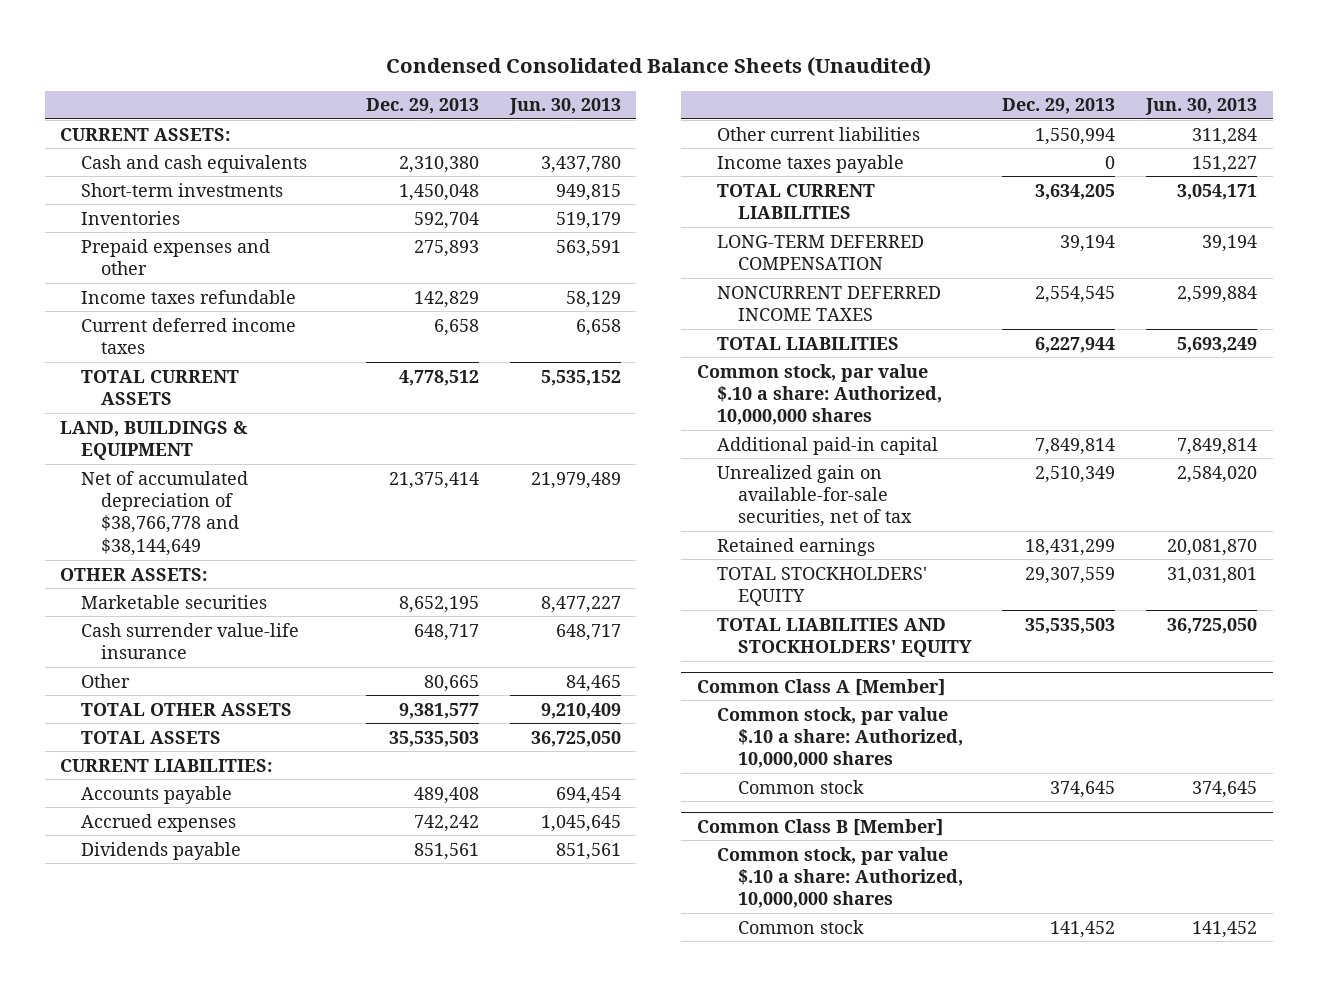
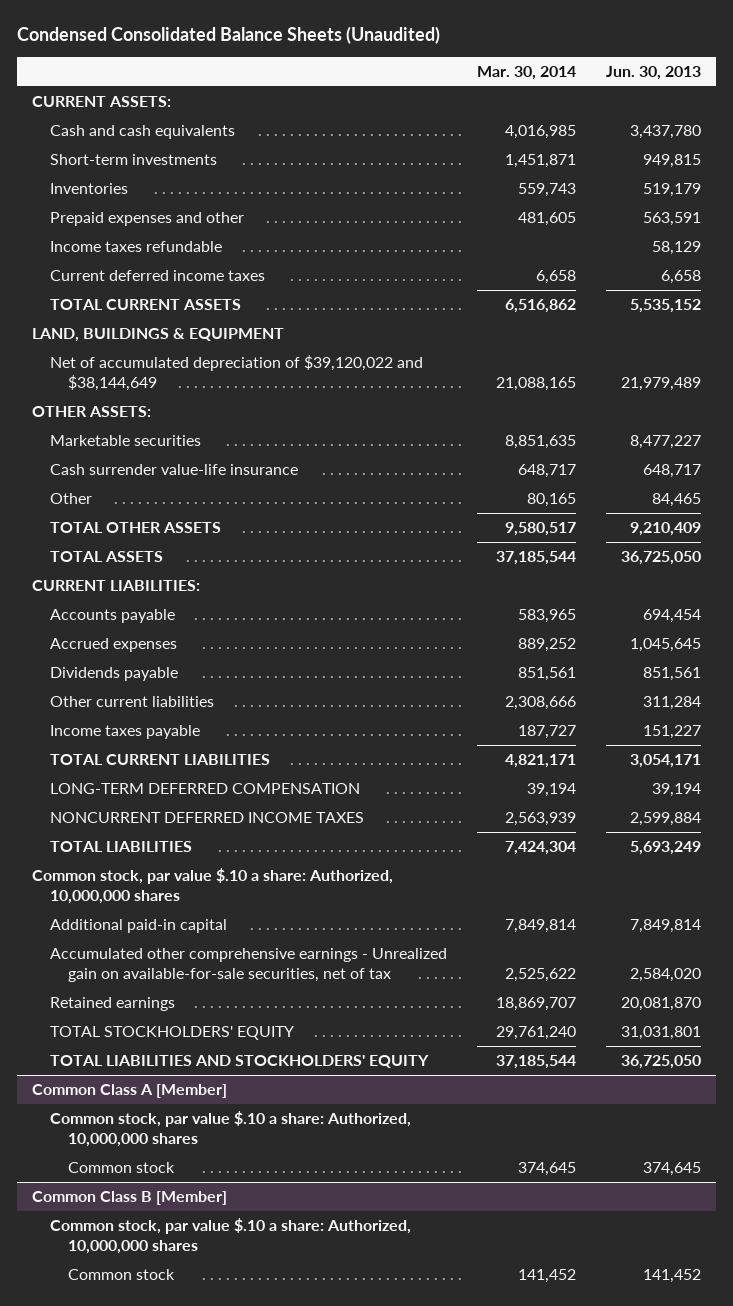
- | Dec. 29, 2013 | Jun. 30, 2013
+ | Mar. 30, 2014 | Jun. 30, 2013
- Net of accumulated depreciation of $38,766,778 and $38,144,649 | 21,375,414 | 21,979,489
+ Net of accumulated depreciation of $39,120,022 and $38,144,649 | 21,088,165 | 21,979,489
- Unrealized gain on available-for-sale securities, net of tax | 2,510,349 | 2,584,020
+ Accumulated other comprehensive earnings - Unrealized gain on available-for-sale securities, net of tax | 2,525,622 | 2,584,020

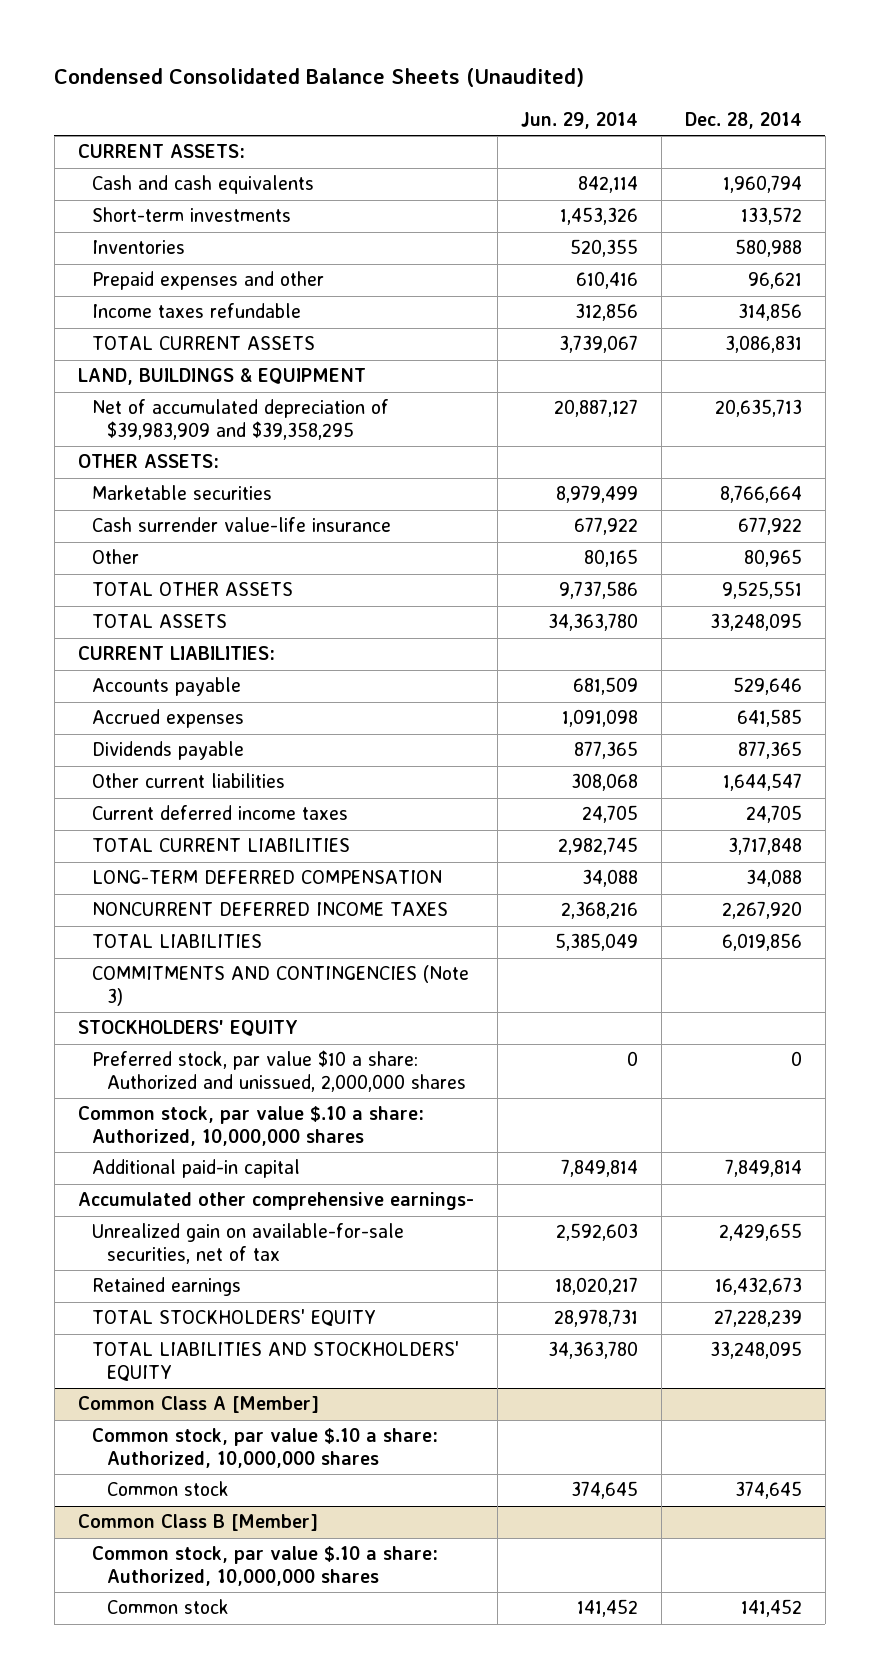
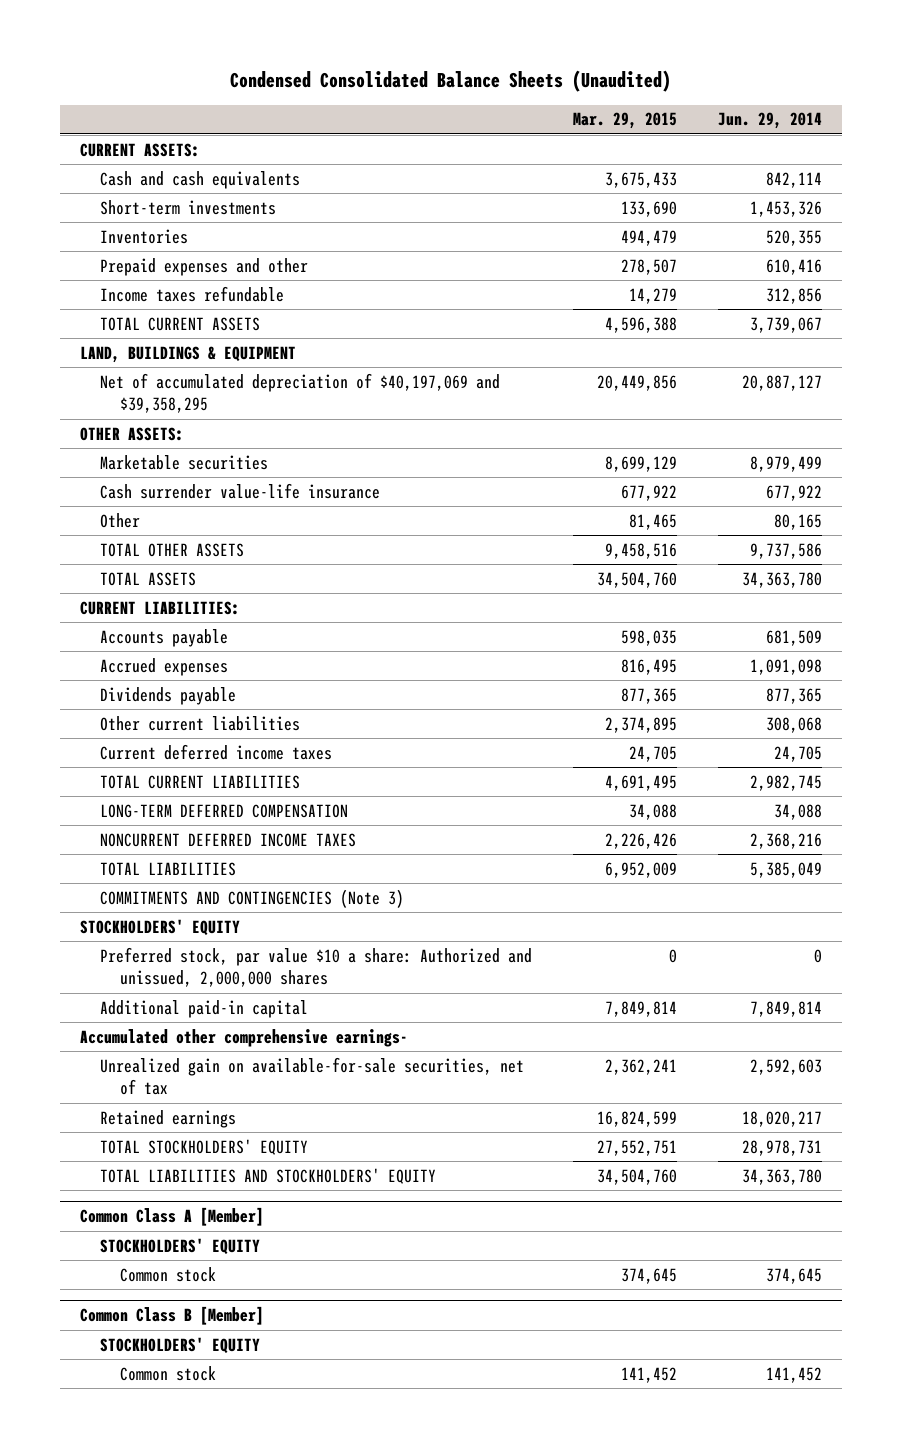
- | Jun. 29, 2014 | Dec. 28, 2014
+ | Mar. 29, 2015 | Jun. 29, 2014
- Net of accumulated depreciation of $39,983,909 and $39,358,295 | 20,887,127 | 20,635,713
+ Net of accumulated depreciation of $40,197,069 and $39,358,295 | 20,449,856 | 20,887,127
- Common stock, par value $.10 a share: Authorized, 10,000,000 shares
@ Common Class A [Member]
- Common stock, par value $.10 a share: Authorized, 10,000,000 shares
+ STOCKHOLDERS' EQUITY
@ Common Class B [Member]
- Common stock, par value $.10 a share: Authorized, 10,000,000 shares
+ STOCKHOLDERS' EQUITY

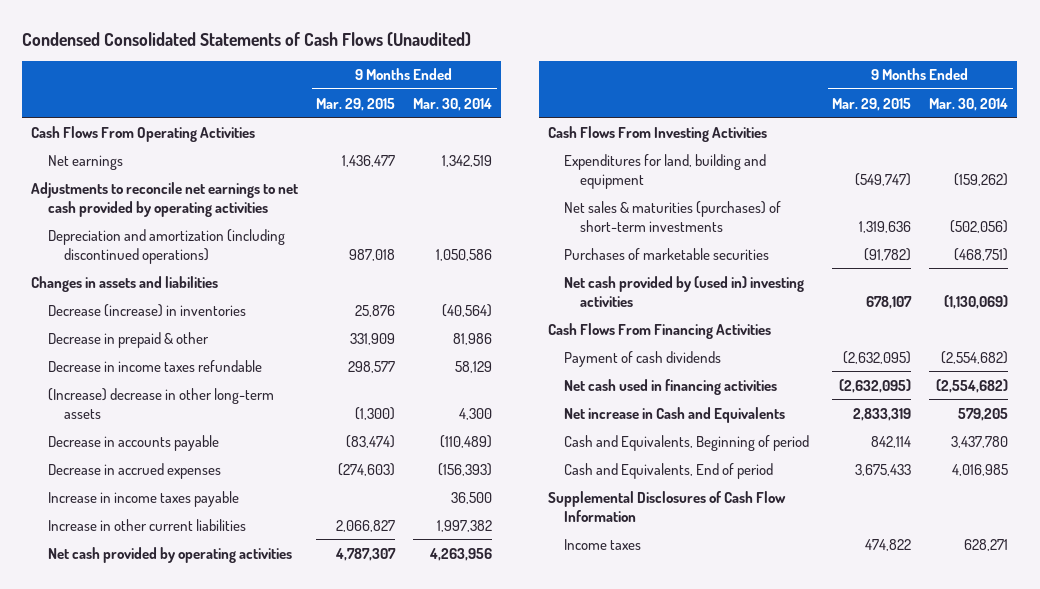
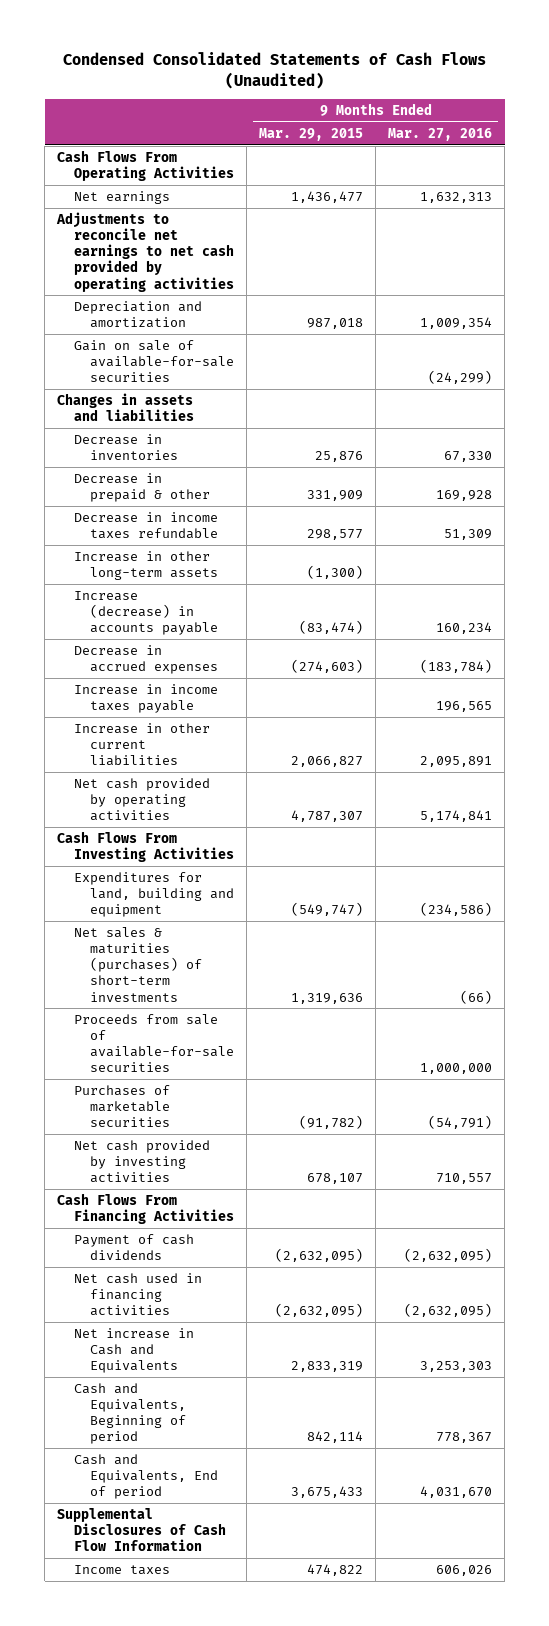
- | 9 Months Ended Mar. 29, 2015 | 9 Months Ended Mar. 30, 2014
+ | 9 Months Ended Mar. 29, 2015 | 9 Months Ended Mar. 27, 2016
- Depreciation and amortization (including discontinued operations) | 987,018 | 1,050,586
+ Depreciation and amortization | 987,018 | 1,009,354
+ Gain on sale of available-for-sale securities | | (24,299)
- Decrease (increase) in inventories | 25,876 | (40,564)
+ Decrease in inventories | 25,876 | 67,330
- (Increase) decrease in other long-term assets | (1,300) | 4,300
- Decrease in accounts payable | (83,474) | (110,489)
+ Increase in other long-term assets | (1,300) |
+ Increase (decrease) in accounts payable | (83,474) | 160,234
+ Proceeds from sale of available-for-sale securities | | 1,000,000
- Net cash provided by (used in) investing activities | 678,107 | (1,130,069)
+ Net cash provided by investing activities | 678,107 | 710,557

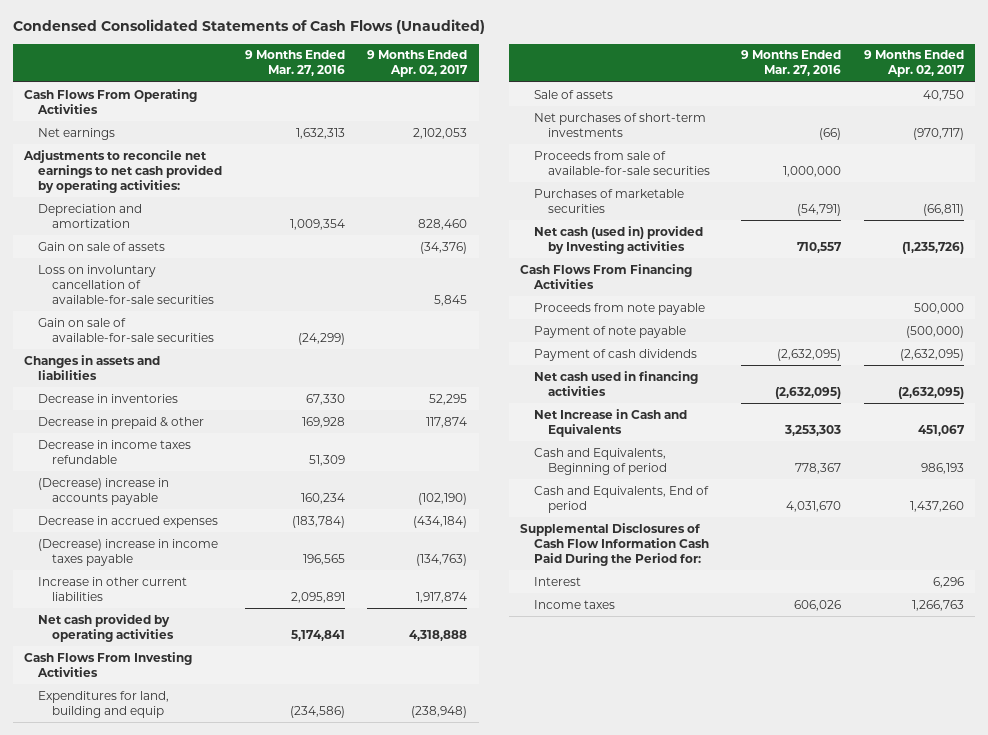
- | 9 Months Ended Mar. 29, 2015 | 9 Months Ended Mar. 27, 2016
+ | 9 Months Ended Mar. 27, 2016 | 9 Months Ended Apr. 02, 2017
- Adjustments to reconcile net earnings to net cash provided by operating activities
+ Adjustments to reconcile net earnings to net cash provided by operating activities:
+ Gain on sale of assets | | (34,376)
+ Loss on involuntary cancellation of available-for-sale securities | | 5,845
- Increase in other long-term assets | (1,300) |
- Increase (decrease) in accounts payable | (83,474) | 160,234
+ (Decrease) increase in accounts payable | 160,234 | (102,190)
- Increase in income taxes payable | | 196,565
+ (Decrease) increase in income taxes payable | 196,565 | (134,763)
- Expenditures for land, building and equipment | (549,747) | (234,586)
- Net sales & maturities (purchases) of short-term investments | 1,319,636 | (66)
+ Expenditures for land, building and equip | (234,586) | (238,948)
+ Sale of assets | | 40,750
+ Net purchases of short-term investments | (66) | (970,717)
- Net cash provided by investing activities | 678,107 | 710,557
+ Net cash (used in) provided by Investing activities | 710,557 | (1,235,726)
+ Proceeds from note payable | | 500,000
+ Payment of note payable | | (500,000)
- Net increase in Cash and Equivalents | 2,833,319 | 3,253,303
+ Net Increase in Cash and Equivalents | 3,253,303 | 451,067
- Supplemental Disclosures of Cash Flow Information
+ Supplemental Disclosures of Cash Flow Information Cash Paid During the Period for:
+ Interest | | 6,296

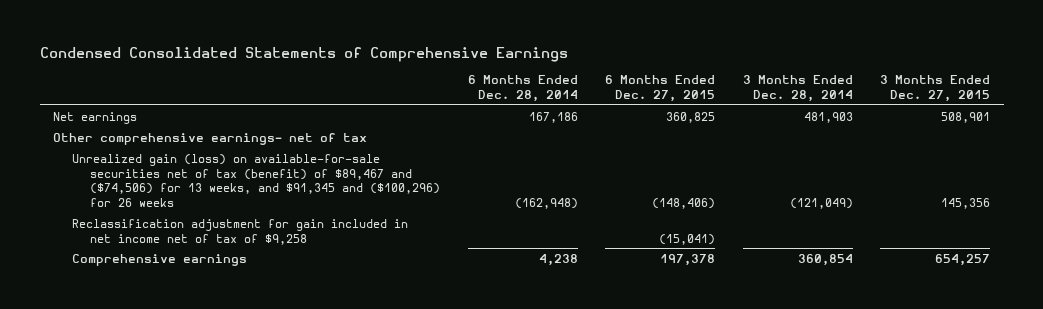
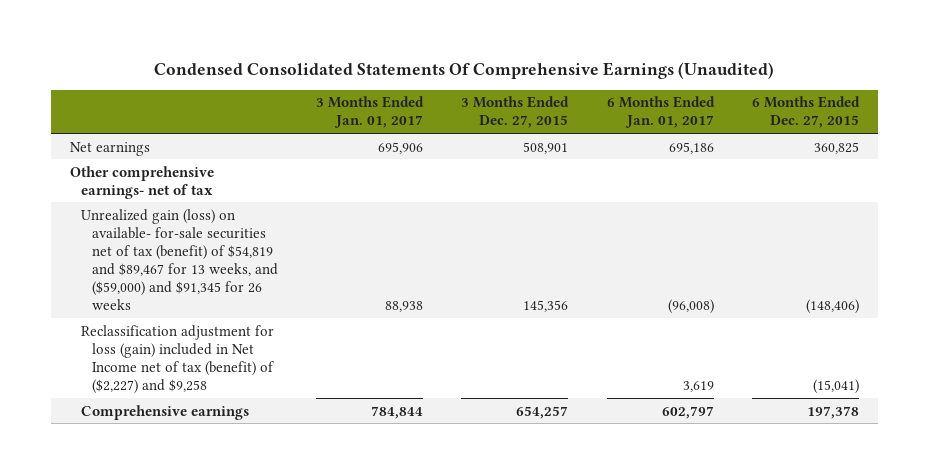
- Condensed Consolidated Statements of Comprehensive Earnings
+ Condensed Consolidated Statements Of Comprehensive Earnings (Unaudited)
- | 6 Months Ended Dec. 28, 2014 | 6 Months Ended Dec. 27, 2015 | 3 Months Ended Dec. 28, 2014 | 3 Months Ended Dec. 27, 2015
+ | 3 Months Ended Jan. 01, 2017 | 3 Months Ended Dec. 27, 2015 | 6 Months Ended Jan. 01, 2017 | 6 Months Ended Dec. 27, 2015
- Unrealized gain (loss) on available-for-sale securities net of tax (benefit) of $89,467 and ($74,506) for 13 weeks, and $91,345 and ($100,296) for 26 weeks | (162,948) | (148,406) | (121,049) | 145,356
- Reclassification adjustment for gain included in net income net of tax of $9,258 | | (15,041) | |
+ Unrealized gain (loss) on available- for-sale securities net of tax (benefit) of $54,819 and $89,467 for 13 weeks, and ($59,000) and $91,345 for 26 weeks | 88,938 | 145,356 | (96,008) | (148,406)
+ Reclassification adjustment for loss (gain) included in Net Income net of tax (benefit) of ($2,227) and $9,258 | | | 3,619 | (15,041)

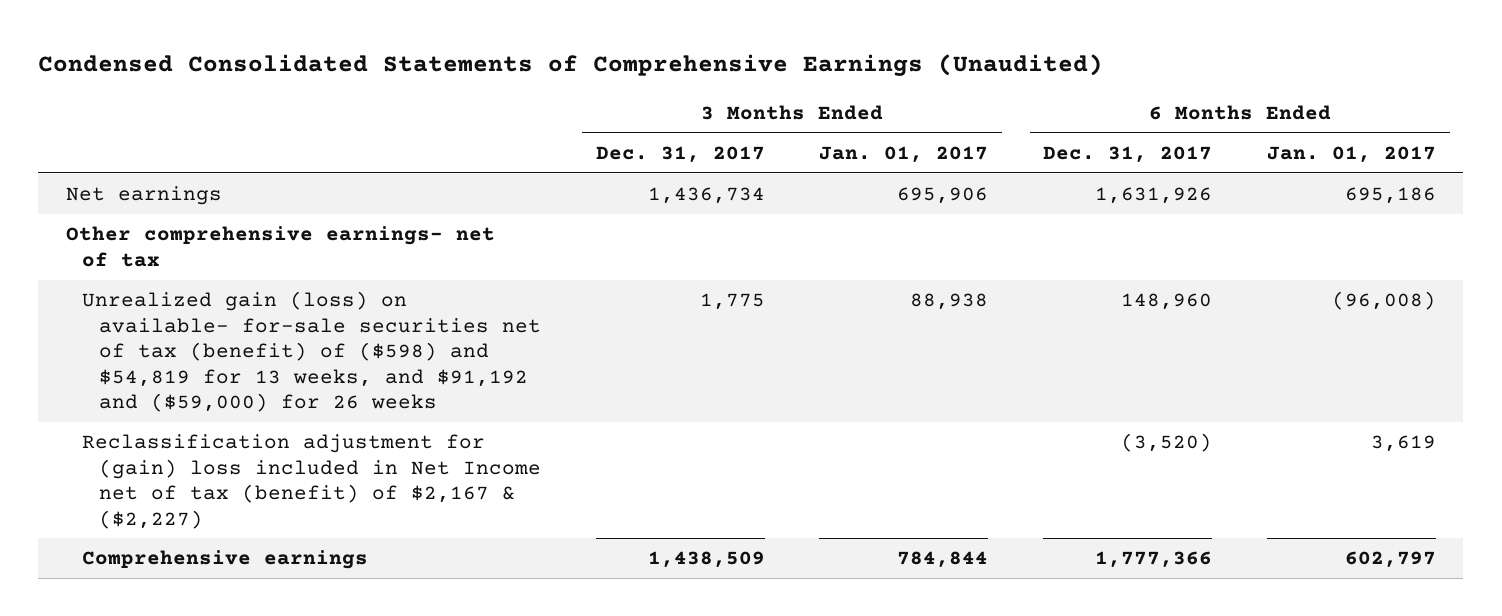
- Condensed Consolidated Statements Of Comprehensive Earnings (Unaudited)
+ Condensed Consolidated Statements of Comprehensive Earnings (Unaudited)
- | 3 Months Ended Jan. 01, 2017 | 3 Months Ended Dec. 27, 2015 | 6 Months Ended Jan. 01, 2017 | 6 Months Ended Dec. 27, 2015
+ | 3 Months Ended Dec. 31, 2017 | 3 Months Ended Jan. 01, 2017 | 6 Months Ended Dec. 31, 2017 | 6 Months Ended Jan. 01, 2017
- Unrealized gain (loss) on available- for-sale securities net of tax (benefit) of $54,819 and $89,467 for 13 weeks, and ($59,000) and $91,345 for 26 weeks | 88,938 | 145,356 | (96,008) | (148,406)
- Reclassification adjustment for loss (gain) included in Net Income net of tax (benefit) of ($2,227) and $9,258 | | | 3,619 | (15,041)
+ Unrealized gain (loss) on available- for-sale securities net of tax (benefit) of ($598) and $54,819 for 13 weeks, and $91,192 and ($59,000) for 26 weeks | 1,775 | 88,938 | 148,960 | (96,008)
+ Reclassification adjustment for (gain) loss included in Net Income net of tax (benefit) of $2,167 & ($2,227) | | | (3,520) | 3,619

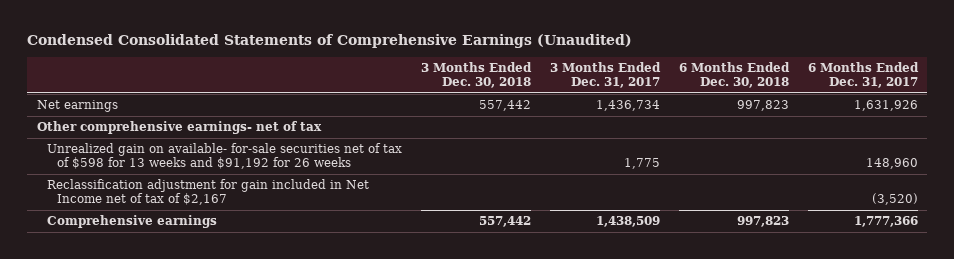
- | 3 Months Ended Dec. 31, 2017 | 3 Months Ended Jan. 01, 2017 | 6 Months Ended Dec. 31, 2017 | 6 Months Ended Jan. 01, 2017
+ | 3 Months Ended Dec. 30, 2018 | 3 Months Ended Dec. 31, 2017 | 6 Months Ended Dec. 30, 2018 | 6 Months Ended Dec. 31, 2017
- Unrealized gain (loss) on available- for-sale securities net of tax (benefit) of ($598) and $54,819 for 13 weeks, and $91,192 and ($59,000) for 26 weeks | 1,775 | 88,938 | 148,960 | (96,008)
- Reclassification adjustment for (gain) loss included in Net Income net of tax (benefit) of $2,167 & ($2,227) | | | (3,520) | 3,619
+ Unrealized gain on available- for-sale securities net of tax of $598 for 13 weeks and $91,192 for 26 weeks | | 1,775 | | 148,960
+ Reclassification adjustment for gain included in Net Income net of tax of $2,167 | | | | (3,520)

